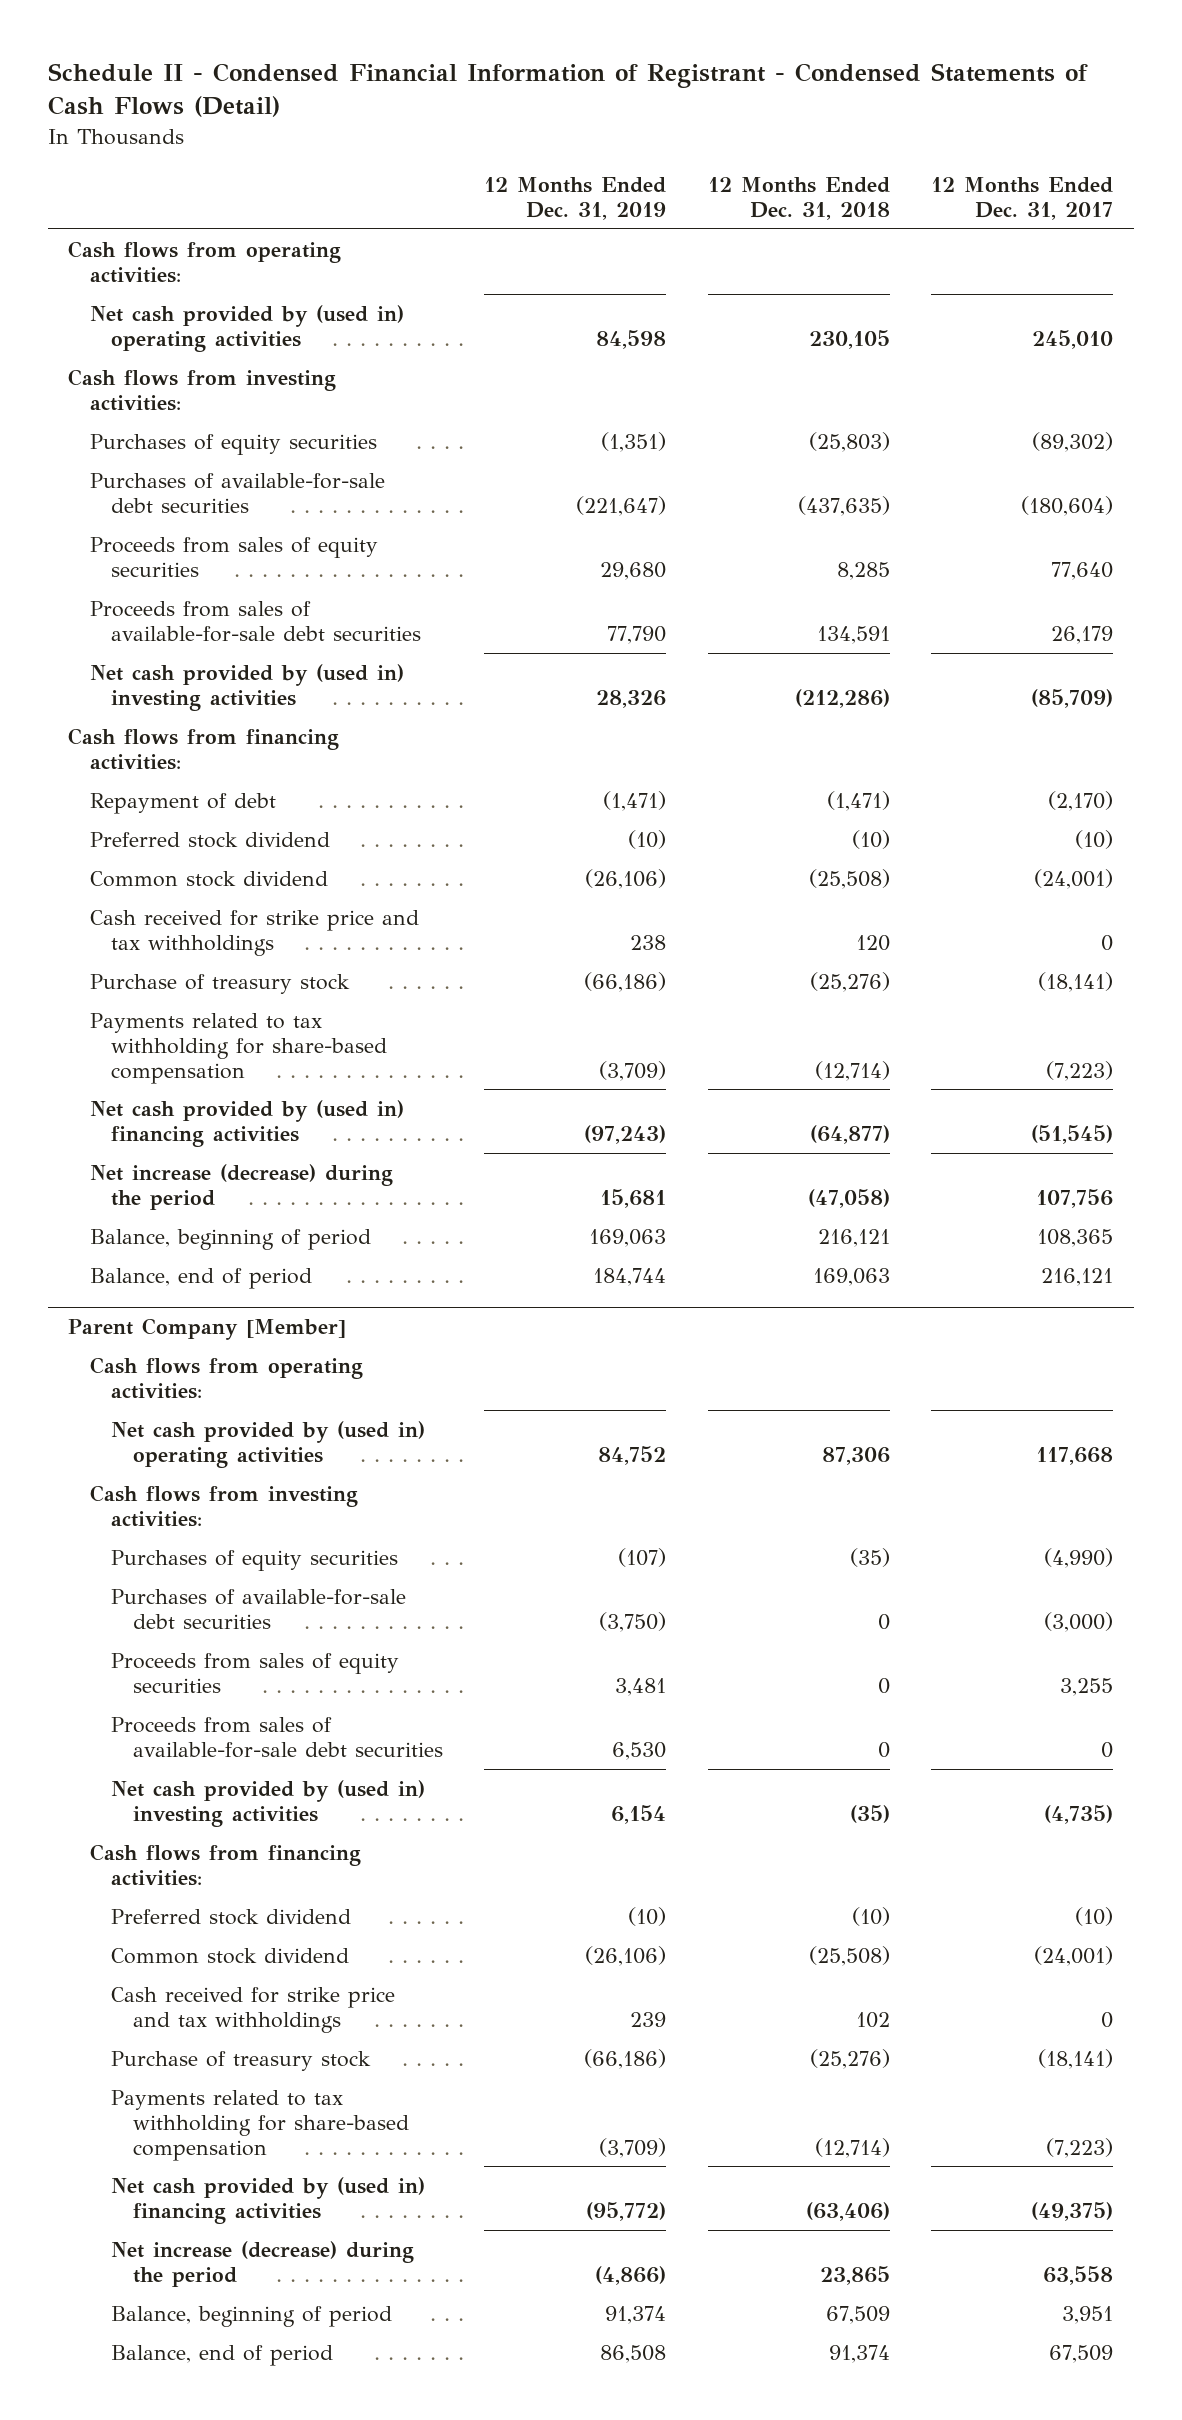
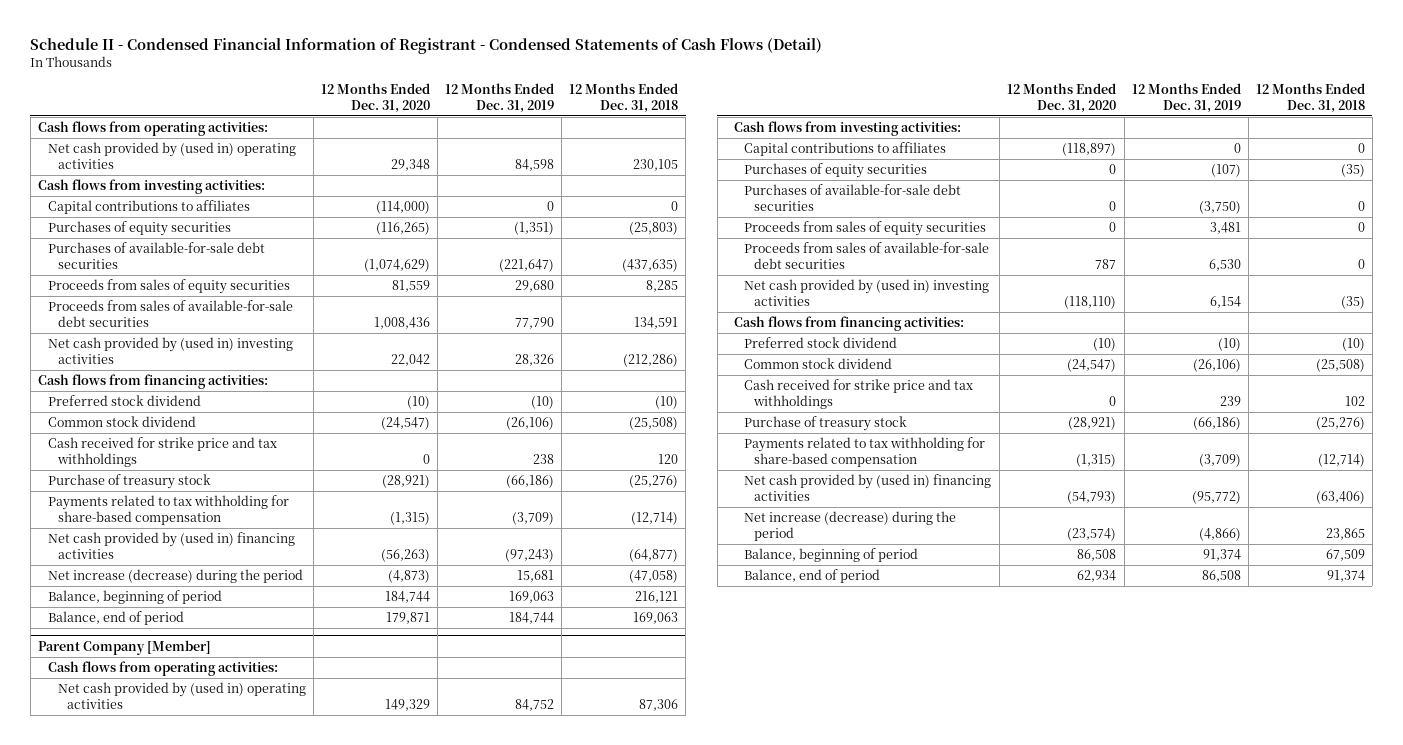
- | 12 Months Ended Dec. 31, 2019 | 12 Months Ended Dec. 31, 2018 | 12 Months Ended Dec. 31, 2017
+ | 12 Months Ended Dec. 31, 2020 | 12 Months Ended Dec. 31, 2019 | 12 Months Ended Dec. 31, 2018
+ Capital contributions to affiliates | (114,000) | 0 | 0
- Repayment of debt | (1,471) | (1,471) | (2,170)
@ Parent Company [Member]
+ Capital contributions to affiliates | (118,897) | 0 | 0

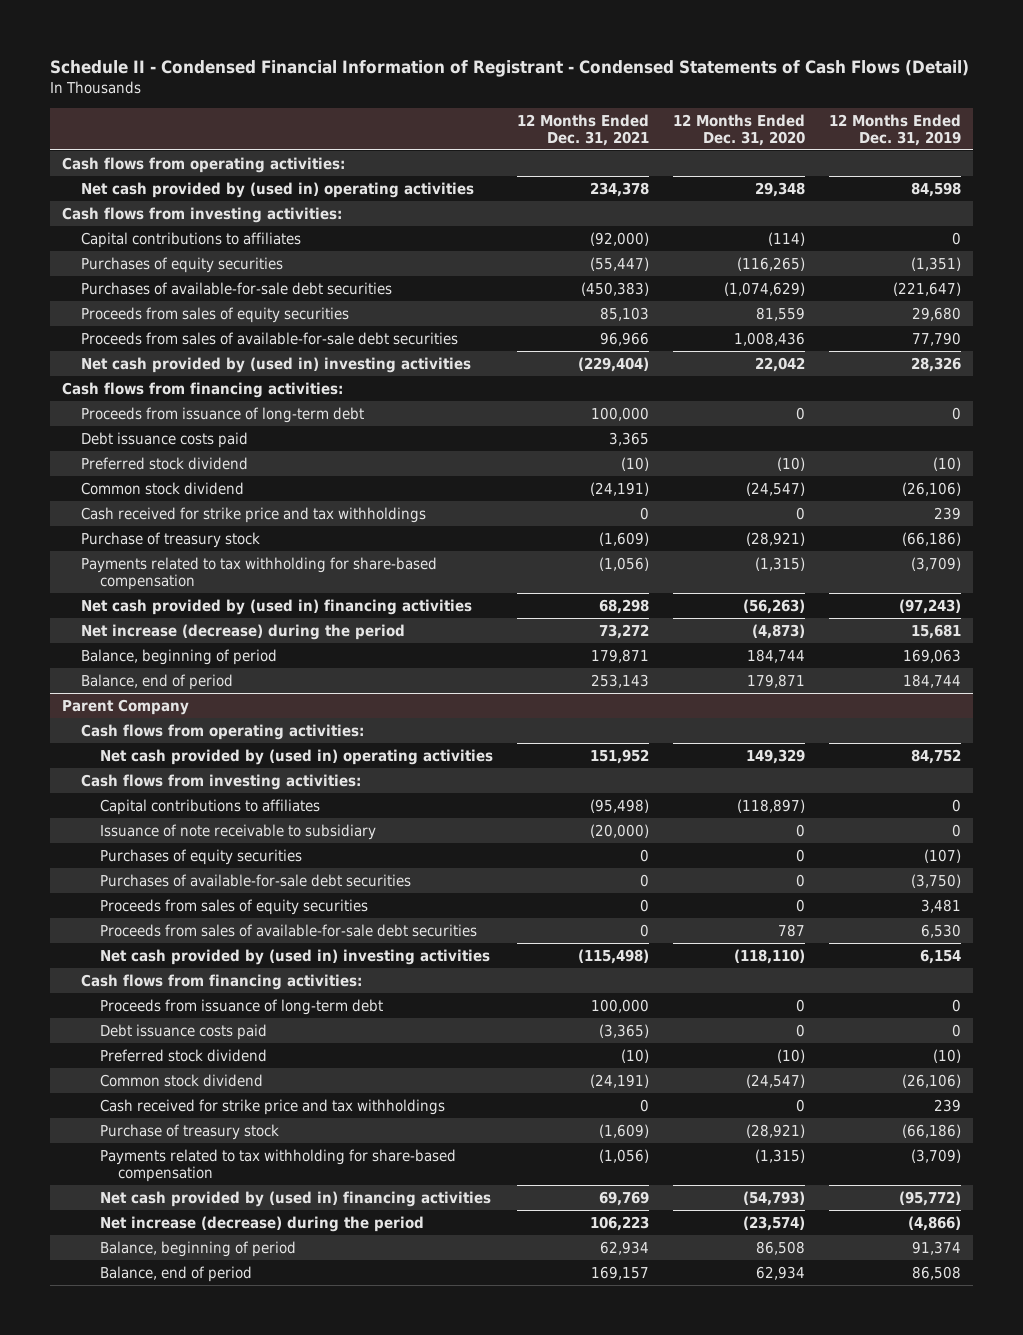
- | 12 Months Ended Dec. 31, 2020 | 12 Months Ended Dec. 31, 2019 | 12 Months Ended Dec. 31, 2018
+ | 12 Months Ended Dec. 31, 2021 | 12 Months Ended Dec. 31, 2020 | 12 Months Ended Dec. 31, 2019
- Capital contributions to affiliates | (114,000) | 0 | 0
+ Capital contributions to affiliates | (92,000) | (114) | 0
+ Proceeds from issuance of long-term debt | 100,000 | 0 | 0
+ Debt issuance costs paid | 3,365 | |
- Cash received for strike price and tax withholdings | 0 | 238 | 120
+ Cash received for strike price and tax withholdings | 0 | 0 | 239
- Parent Company [Member]
+ Parent Company
+ Issuance of note receivable to subsidiary | (20,000) | 0 | 0
+ Proceeds from issuance of long-term debt | 100,000 | 0 | 0
+ Debt issuance costs paid | (3,365) | 0 | 0

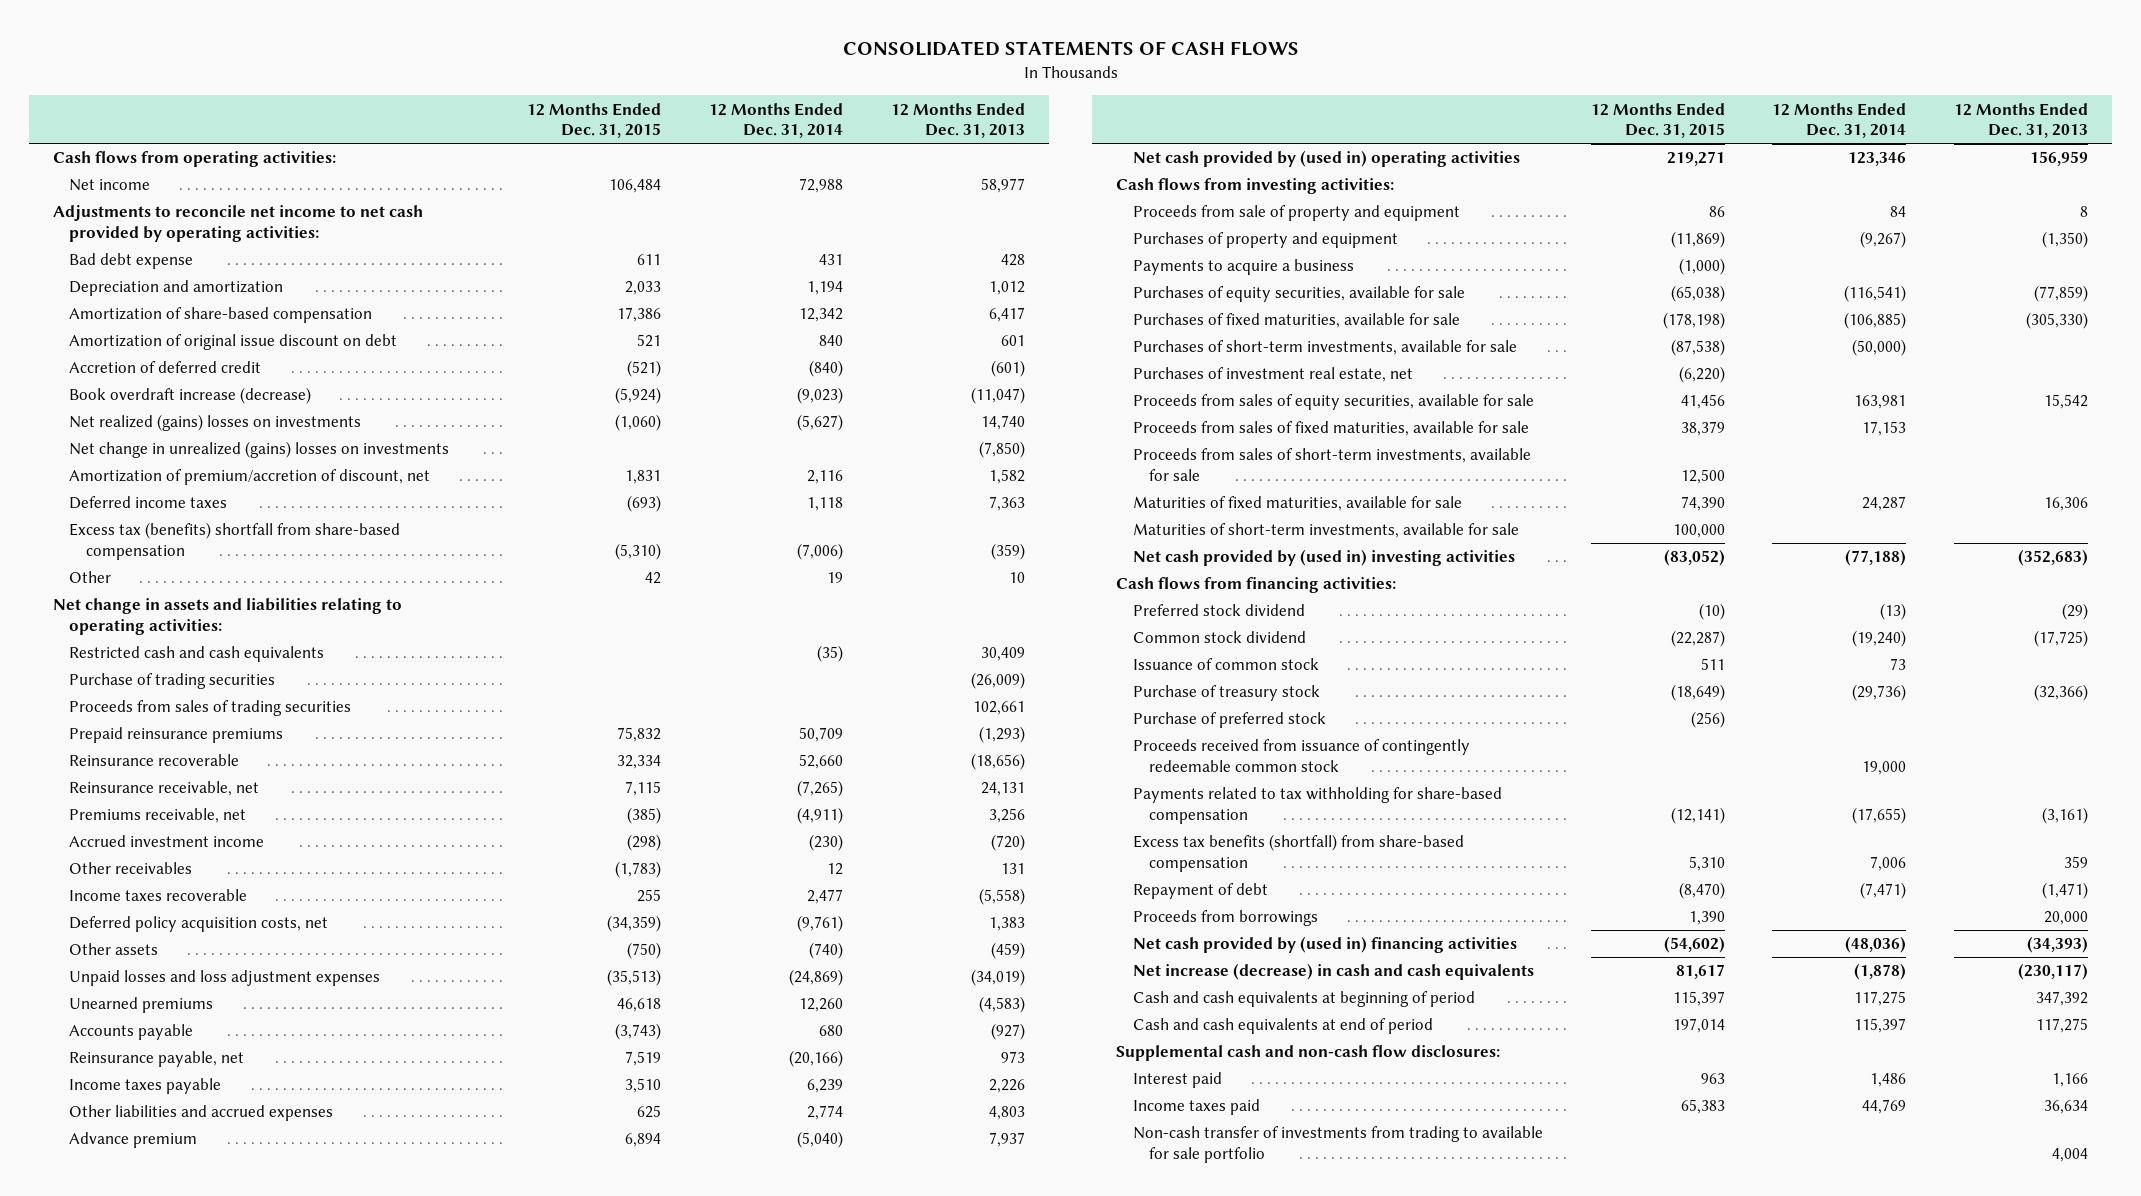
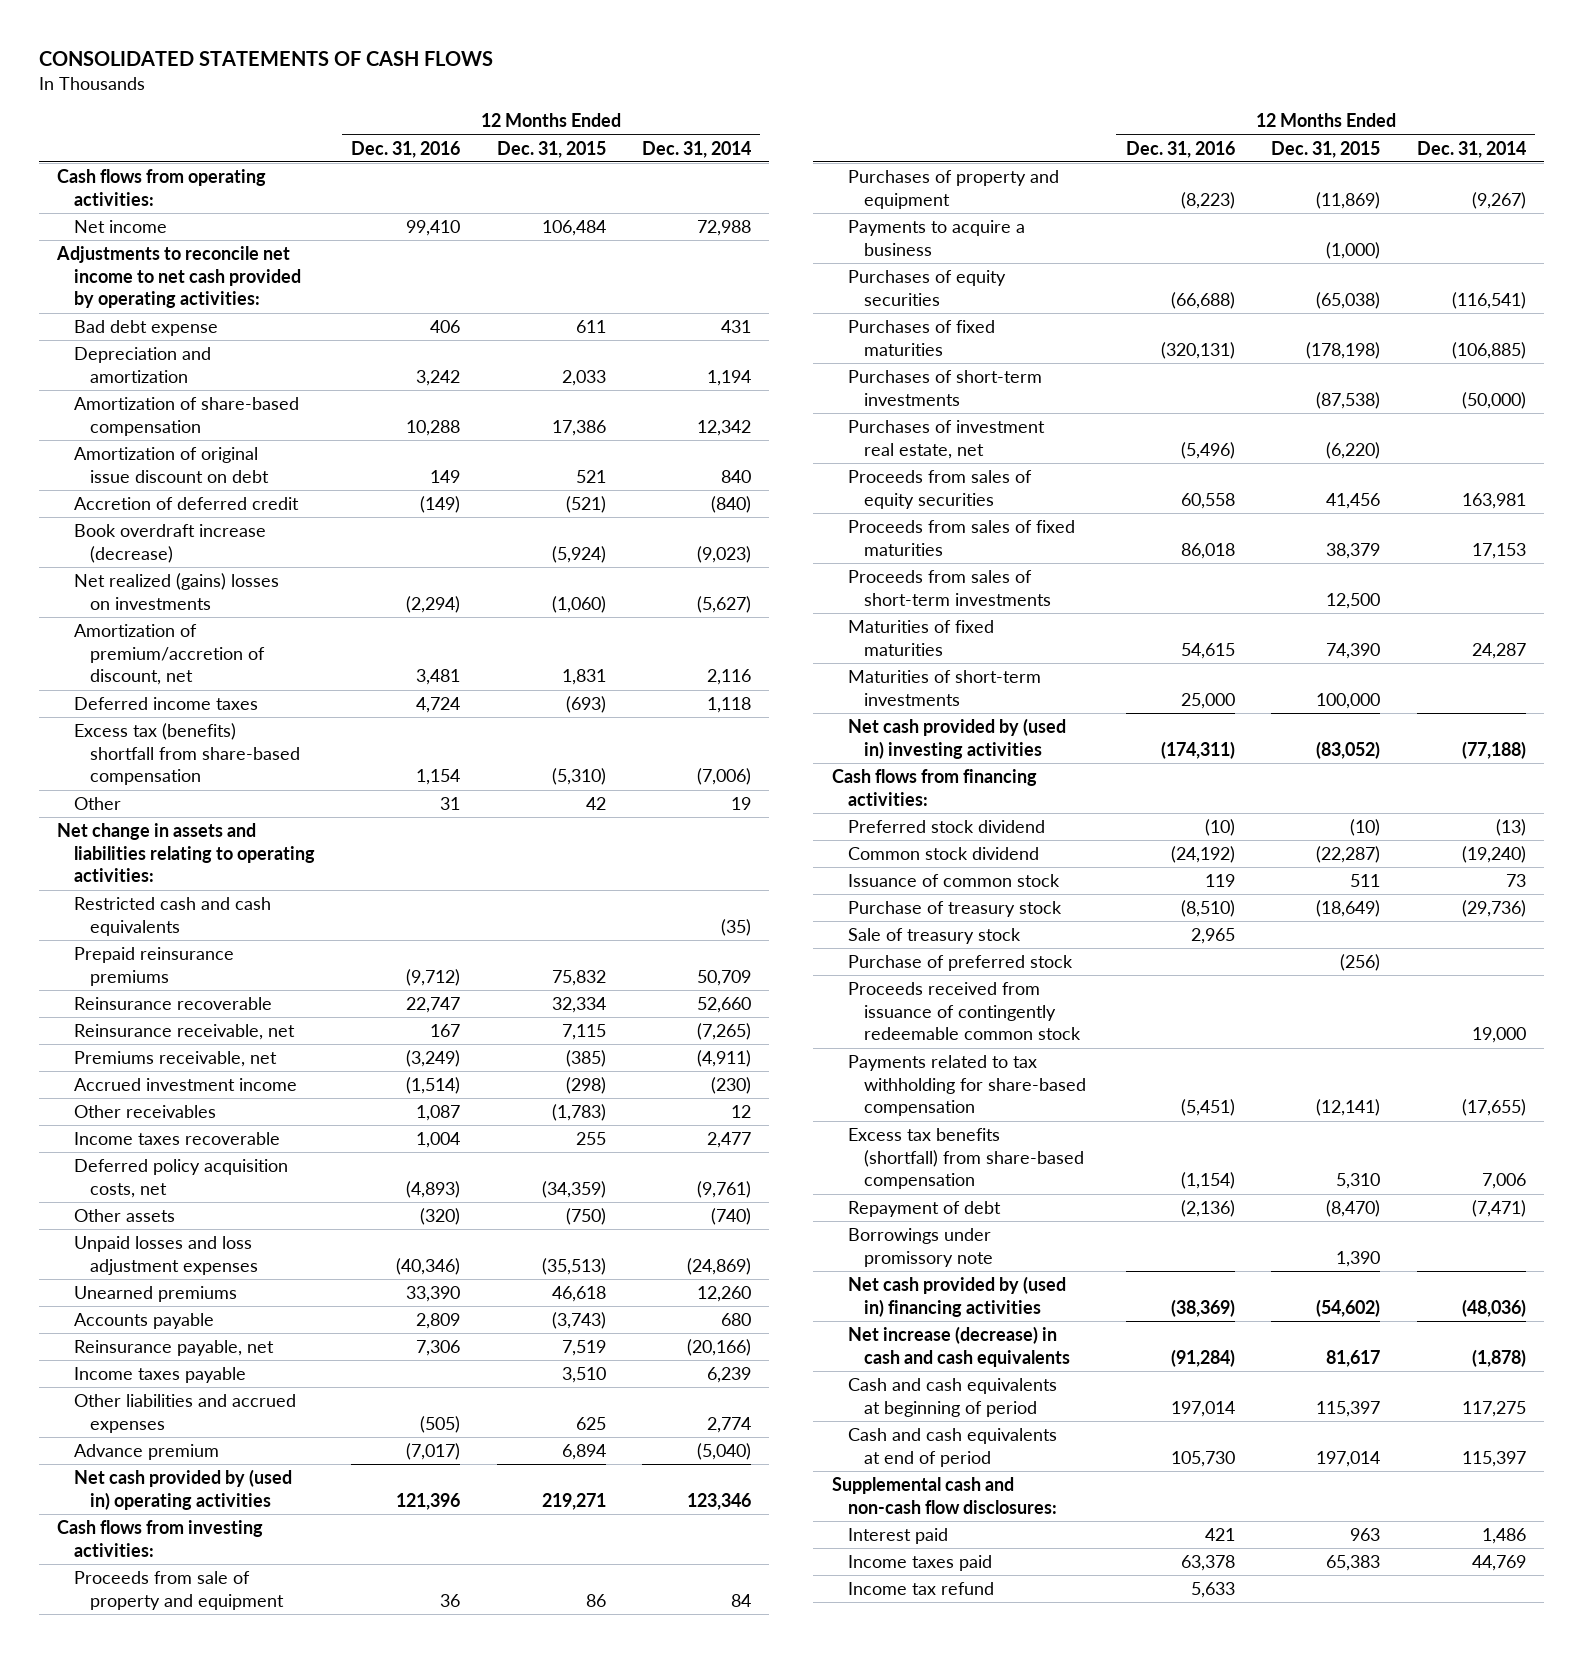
- | 12 Months Ended Dec. 31, 2015 | 12 Months Ended Dec. 31, 2014 | 12 Months Ended Dec. 31, 2013
+ | 12 Months Ended Dec. 31, 2016 | 12 Months Ended Dec. 31, 2015 | 12 Months Ended Dec. 31, 2014
- Net change in unrealized (gains) losses on investments | | | (7,850)
- Purchase of trading securities | | | (26,009)
- Proceeds from sales of trading securities | | | 102,661
- Purchases of equity securities, available for sale | (65,038) | (116,541) | (77,859)
- Purchases of fixed maturities, available for sale | (178,198) | (106,885) | (305,330)
- Purchases of short-term investments, available for sale | (87,538) | (50,000) |
+ Purchases of equity securities | (66,688) | (65,038) | (116,541)
+ Purchases of fixed maturities | (320,131) | (178,198) | (106,885)
+ Purchases of short-term investments | | (87,538) | (50,000)
- Proceeds from sales of equity securities, available for sale | 41,456 | 163,981 | 15,542
- Proceeds from sales of fixed maturities, available for sale | 38,379 | 17,153 |
- Proceeds from sales of short-term investments, available for sale | 12,500 | |
- Maturities of fixed maturities, available for sale | 74,390 | 24,287 | 16,306
- Maturities of short-term investments, available for sale | 100,000 | |
+ Proceeds from sales of equity securities | 60,558 | 41,456 | 163,981
+ Proceeds from sales of fixed maturities | 86,018 | 38,379 | 17,153
+ Proceeds from sales of short-term investments | | 12,500 |
+ Maturities of fixed maturities | 54,615 | 74,390 | 24,287
+ Maturities of short-term investments | 25,000 | 100,000 |
+ Sale of treasury stock | 2,965 | |
- Proceeds from borrowings | 1,390 | | 20,000
+ Borrowings under promissory note | | 1,390 |
- Non-cash transfer of investments from trading to available for sale portfolio | | | 4,004
+ Income tax refund | 5,633 | |

